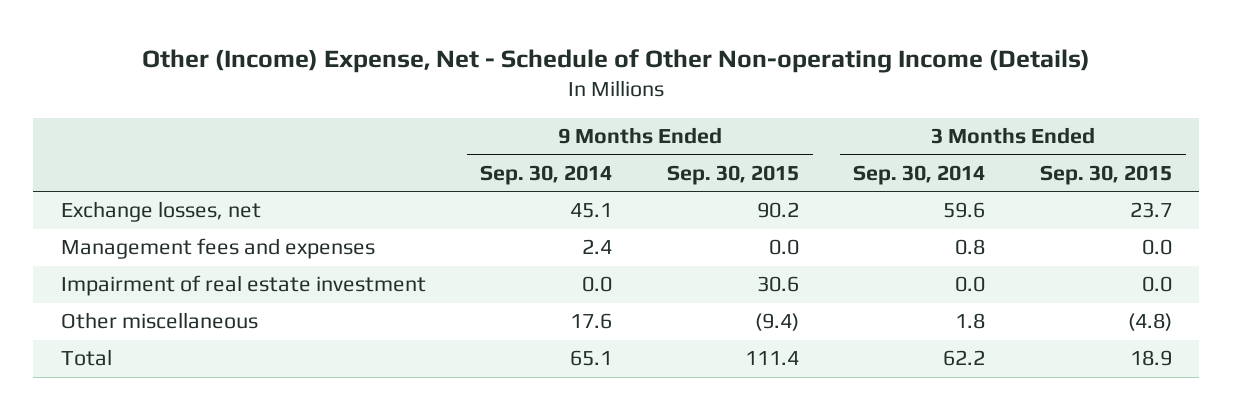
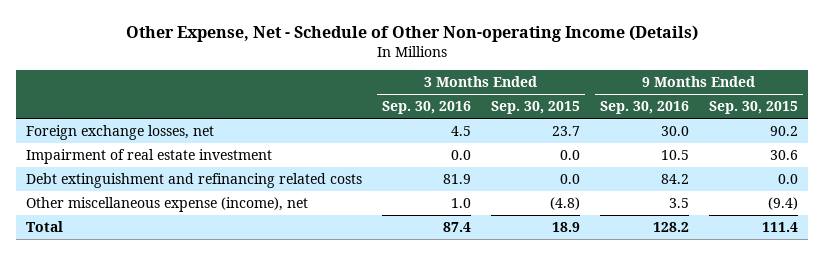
- Other (Income) Expense, Net - Schedule of Other Non-operating Income (Details)
+ Other Expense, Net - Schedule of Other Non-operating Income (Details)
- | 9 Months Ended Sep. 30, 2014 | 9 Months Ended Sep. 30, 2015 | 3 Months Ended Sep. 30, 2014 | 3 Months Ended Sep. 30, 2015
+ | 3 Months Ended Sep. 30, 2016 | 3 Months Ended Sep. 30, 2015 | 9 Months Ended Sep. 30, 2016 | 9 Months Ended Sep. 30, 2015
- Exchange losses, net | 45.1 | 90.2 | 59.6 | 23.7
- Management fees and expenses | 2.4 | 0.0 | 0.8 | 0.0
+ Foreign exchange losses, net | 4.5 | 23.7 | 30.0 | 90.2
- Other miscellaneous | 17.6 | (9.4) | 1.8 | (4.8)
+ Debt extinguishment and refinancing related costs | 81.9 | 0.0 | 84.2 | 0.0
+ Other miscellaneous expense (income), net | 1.0 | (4.8) | 3.5 | (9.4)

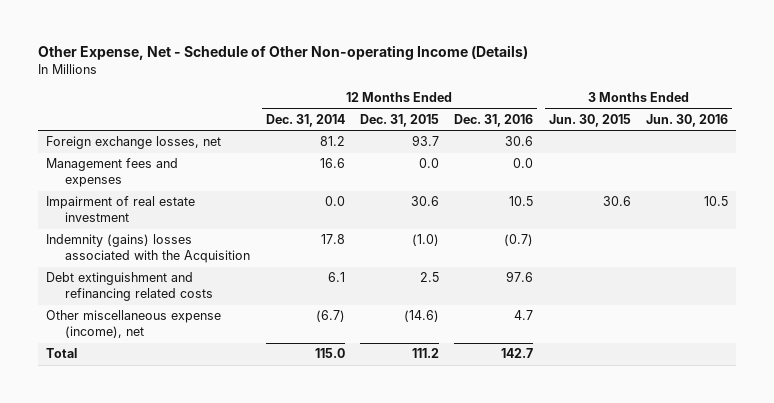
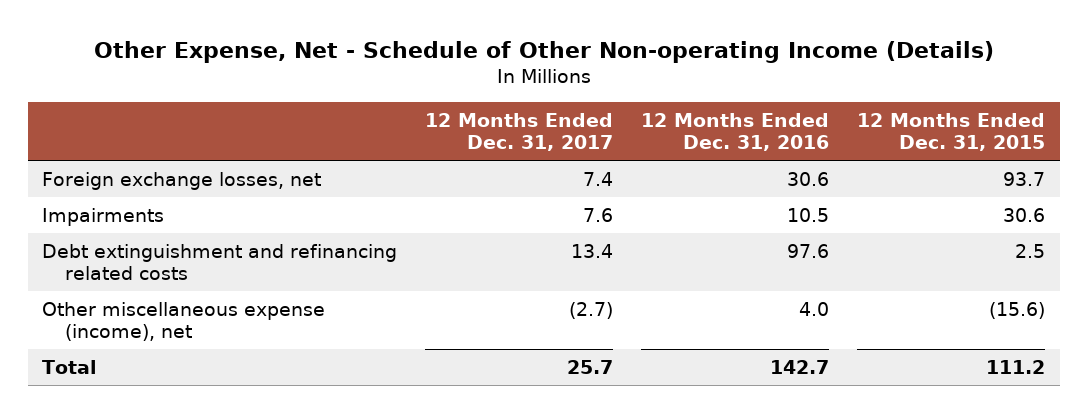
- | 12 Months Ended Dec. 31, 2014 | 12 Months Ended Dec. 31, 2015 | 12 Months Ended Dec. 31, 2016 | 3 Months Ended Jun. 30, 2015 | 3 Months Ended Jun. 30, 2016
+ | 12 Months Ended Dec. 31, 2017 | 12 Months Ended Dec. 31, 2016 | 12 Months Ended Dec. 31, 2015
- Management fees and expenses | 16.6 | 0.0 | 0.0 | |
- Impairment of real estate investment | 0.0 | 30.6 | 10.5 | 30.6 | 10.5
- Indemnity (gains) losses associated with the Acquisition | 17.8 | (1.0) | (0.7) | |
+ Impairments | 7.6 | 10.5 | 30.6
- Other miscellaneous expense (income), net | (6.7) | (14.6) | 4.7 | |
+ Other miscellaneous expense (income), net | (2.7) | 4.0 | (15.6)

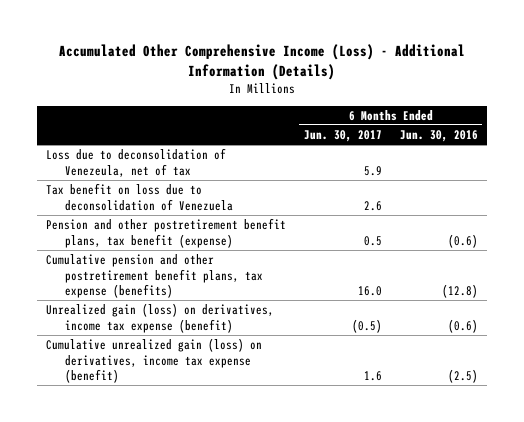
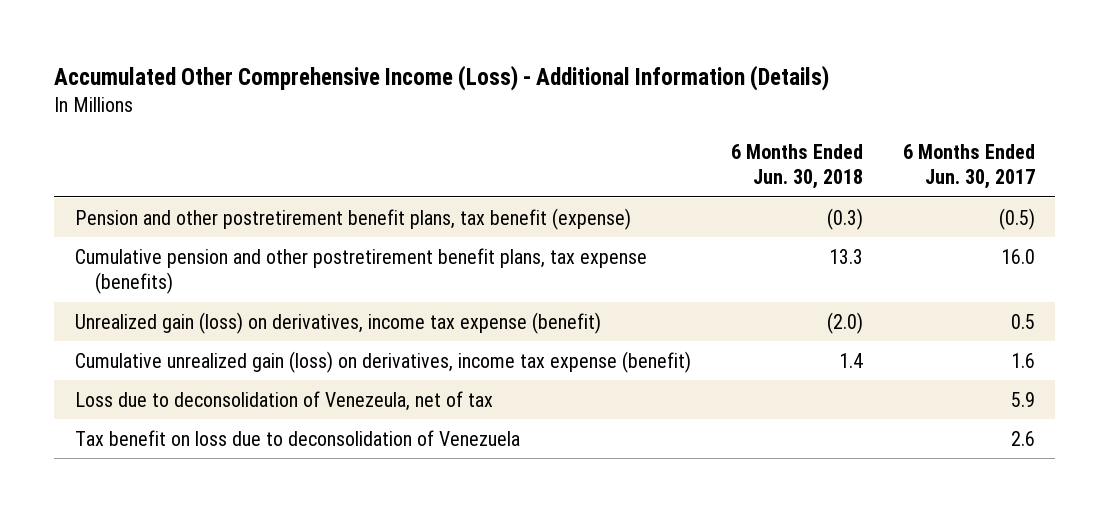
- | 6 Months Ended Jun. 30, 2017 | 6 Months Ended Jun. 30, 2016
+ | 6 Months Ended Jun. 30, 2018 | 6 Months Ended Jun. 30, 2017
- Pension and other postretirement benefit plans, tax benefit (expense) | 0.5 | (0.6)
+ Pension and other postretirement benefit plans, tax benefit (expense) | (0.3) | (0.5)
- Unrealized gain (loss) on derivatives, income tax expense (benefit) | (0.5) | (0.6)
+ Unrealized gain (loss) on derivatives, income tax expense (benefit) | (2.0) | 0.5
moved down: Loss due to deconsolidation of Venezeula, net of tax | | 5.9
moved down: Tax benefit on loss due to deconsolidation of Venezuela | | 2.6

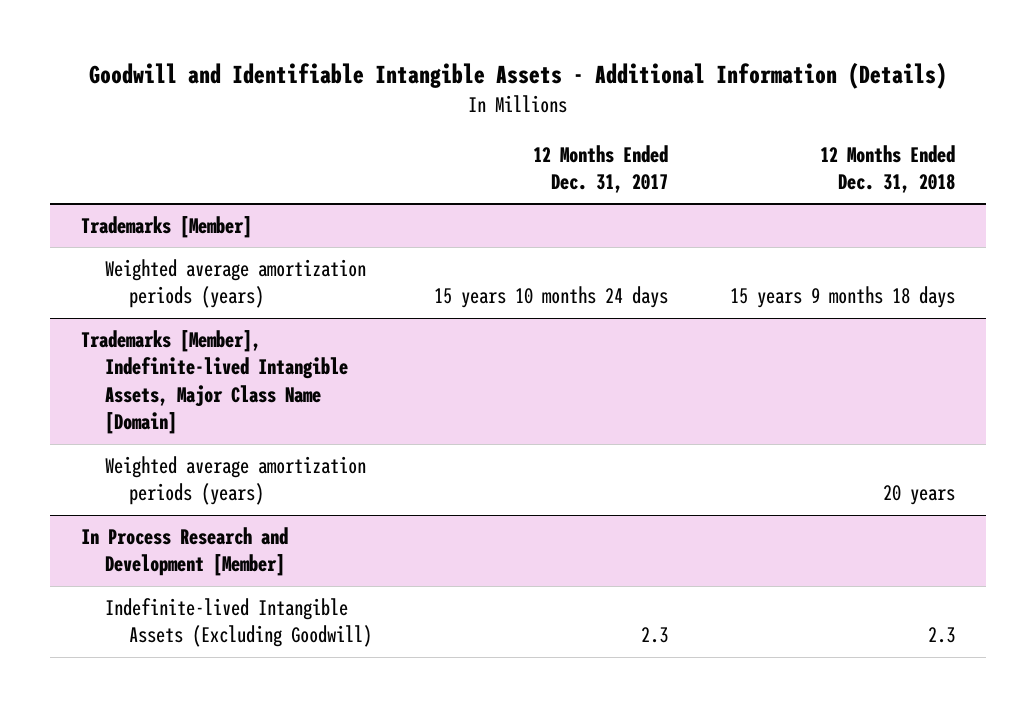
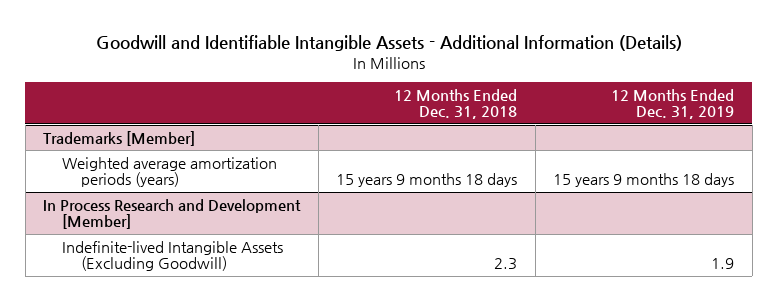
- | 12 Months Ended Dec. 31, 2017 | 12 Months Ended Dec. 31, 2018
+ | 12 Months Ended Dec. 31, 2018 | 12 Months Ended Dec. 31, 2019
- Trademarks [Member], Indefinite-lived Intangible Assets, Major Class Name [Domain]
- Weighted average amortization periods (years) | | 20 years

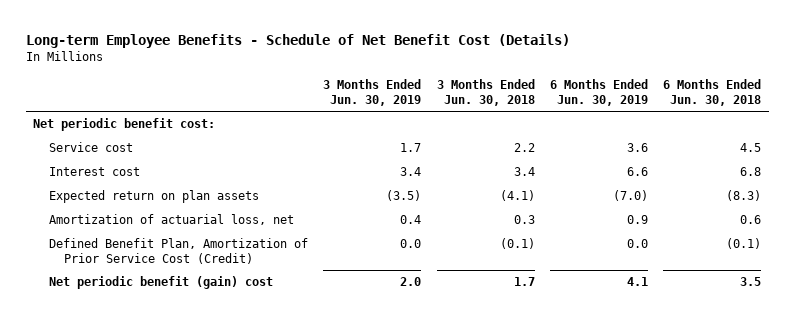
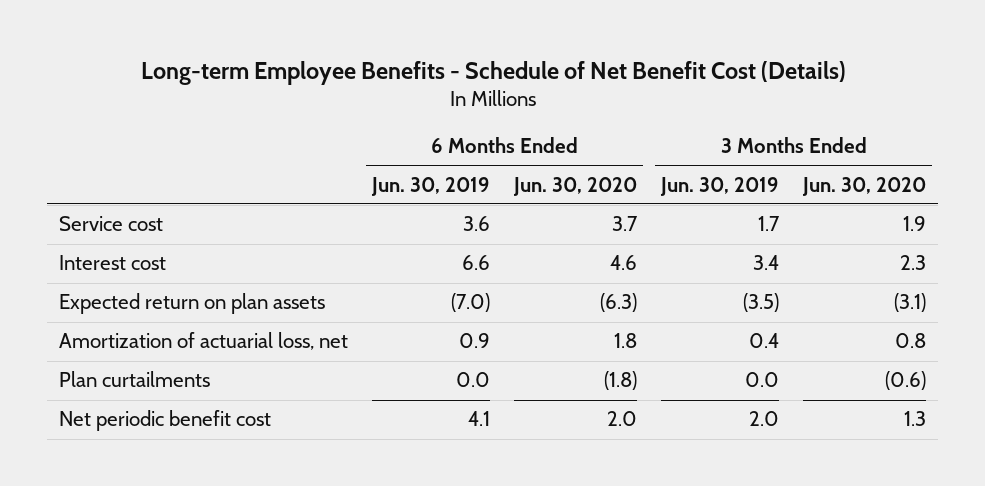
- | 3 Months Ended Jun. 30, 2019 | 3 Months Ended Jun. 30, 2018 | 6 Months Ended Jun. 30, 2019 | 6 Months Ended Jun. 30, 2018
+ | 6 Months Ended Jun. 30, 2019 | 6 Months Ended Jun. 30, 2020 | 3 Months Ended Jun. 30, 2019 | 3 Months Ended Jun. 30, 2020
- Net periodic benefit cost:
- Defined Benefit Plan, Amortization of Prior Service Cost (Credit) | 0.0 | (0.1) | 0.0 | (0.1)
- Net periodic benefit (gain) cost | 2.0 | 1.7 | 4.1 | 3.5
+ Plan curtailments | 0.0 | (1.8) | 0.0 | (0.6)
+ Net periodic benefit cost | 4.1 | 2.0 | 2.0 | 1.3

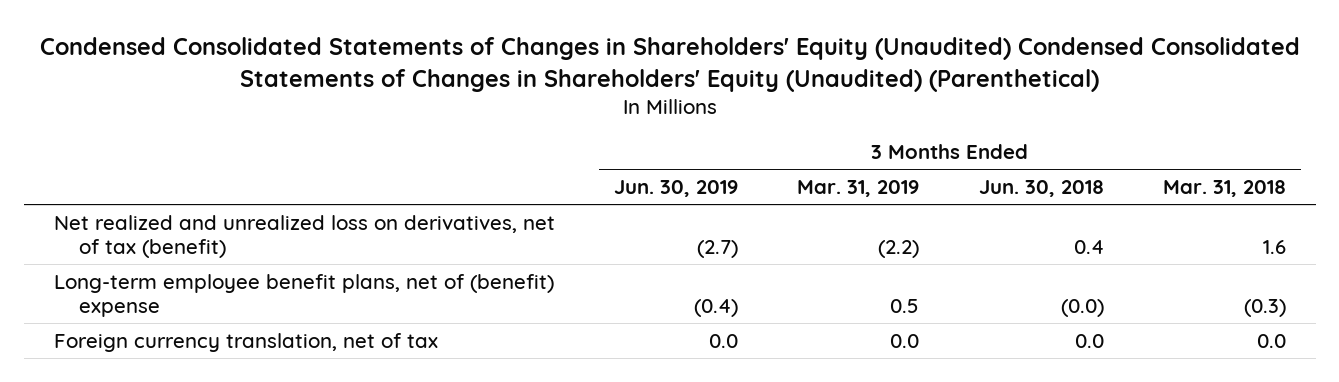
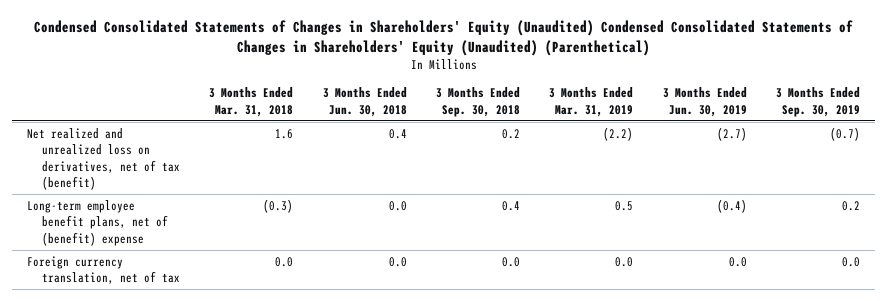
- | 3 Months Ended Jun. 30, 2019 | 3 Months Ended Mar. 31, 2019 | 3 Months Ended Jun. 30, 2018 | 3 Months Ended Mar. 31, 2018
+ | 3 Months Ended Mar. 31, 2018 | 3 Months Ended Jun. 30, 2018 | 3 Months Ended Sep. 30, 2018 | 3 Months Ended Mar. 31, 2019 | 3 Months Ended Jun. 30, 2019 | 3 Months Ended Sep. 30, 2019
- Long-term employee benefit plans, net of (benefit) expense | (0.4) | 0.5 | (0.0) | (0.3)
+ Long-term employee benefit plans, net of (benefit) expense | (0.3) | 0.0 | 0.4 | 0.5 | (0.4) | 0.2

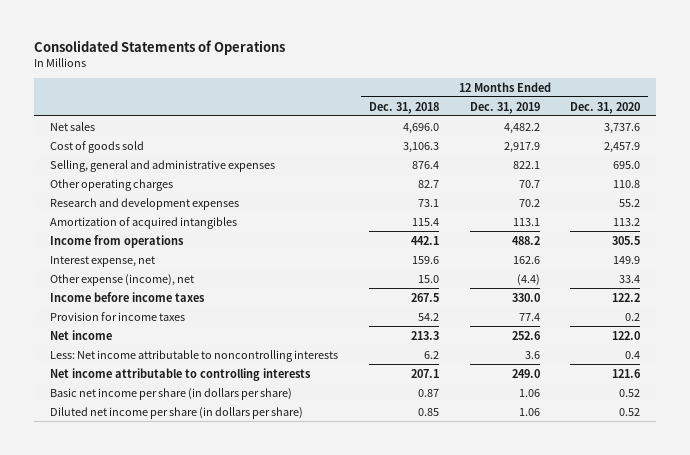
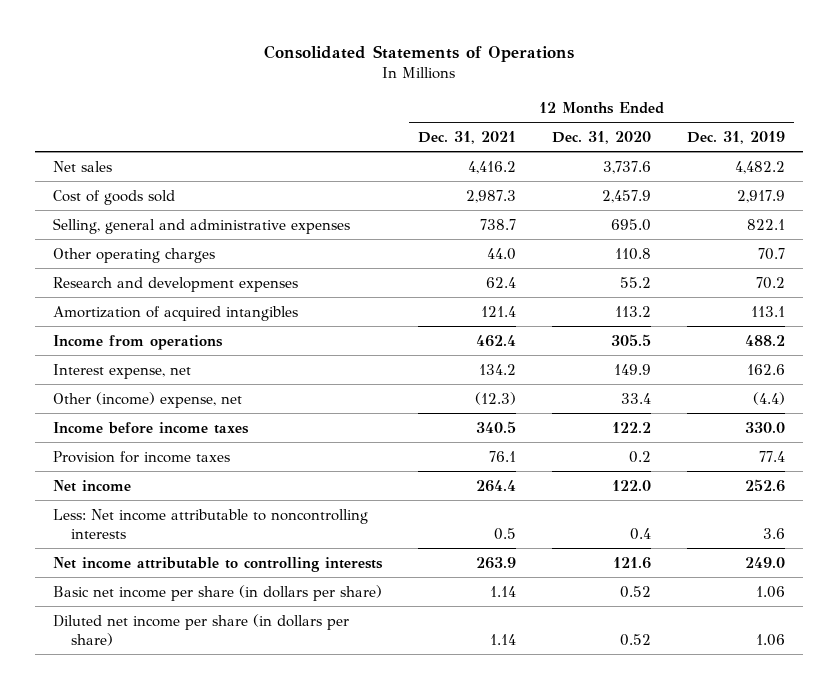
- | 12 Months Ended Dec. 31, 2018 | 12 Months Ended Dec. 31, 2019 | 12 Months Ended Dec. 31, 2020
+ | 12 Months Ended Dec. 31, 2021 | 12 Months Ended Dec. 31, 2020 | 12 Months Ended Dec. 31, 2019
- Other expense (income), net | 15.0 | (4.4) | 33.4
+ Other (income) expense, net | (12.3) | 33.4 | (4.4)

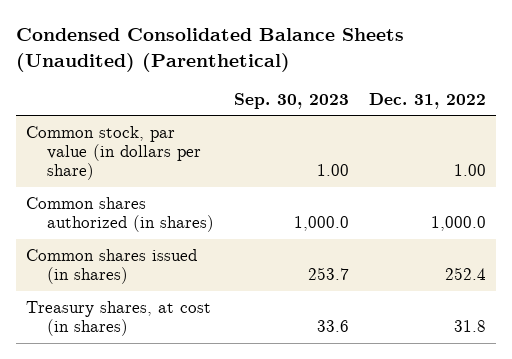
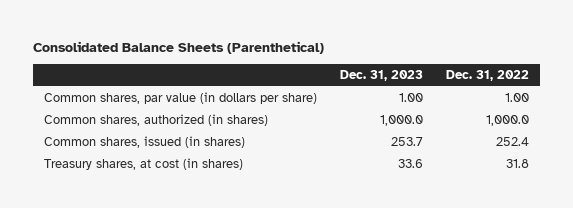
- Condensed Consolidated Balance Sheets (Unaudited) (Parenthetical)
+ Consolidated Balance Sheets (Parenthetical)
- | Sep. 30, 2023 | Dec. 31, 2022
+ | Dec. 31, 2023 | Dec. 31, 2022
- Common stock, par value (in dollars per share) | 1.00 | 1.00
- Common shares authorized (in shares) | 1,000.0 | 1,000.0
- Common shares issued (in shares) | 253.7 | 252.4
+ Common shares, par value (in dollars per share) | 1.00 | 1.00
+ Common shares, authorized (in shares) | 1,000.0 | 1,000.0
+ Common shares, issued (in shares) | 253.7 | 252.4

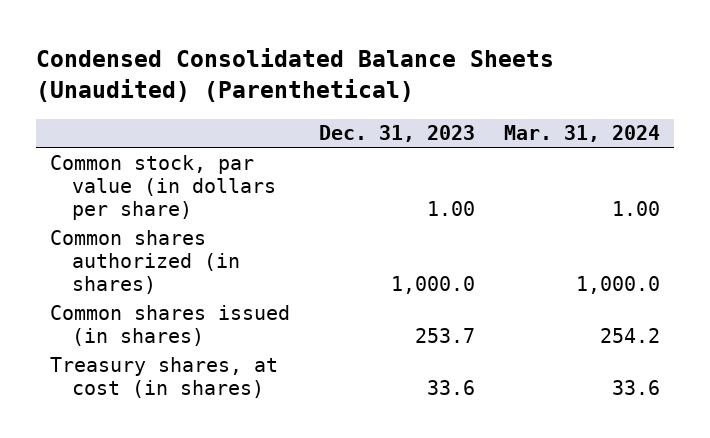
- Consolidated Balance Sheets (Parenthetical)
+ Condensed Consolidated Balance Sheets (Unaudited) (Parenthetical)
- | Dec. 31, 2023 | Dec. 31, 2022
+ | Dec. 31, 2023 | Mar. 31, 2024
- Common shares, par value (in dollars per share) | 1.00 | 1.00
- Common shares, authorized (in shares) | 1,000.0 | 1,000.0
- Common shares, issued (in shares) | 253.7 | 252.4
+ Common stock, par value (in dollars per share) | 1.00 | 1.00
+ Common shares authorized (in shares) | 1,000.0 | 1,000.0
+ Common shares issued (in shares) | 253.7 | 254.2

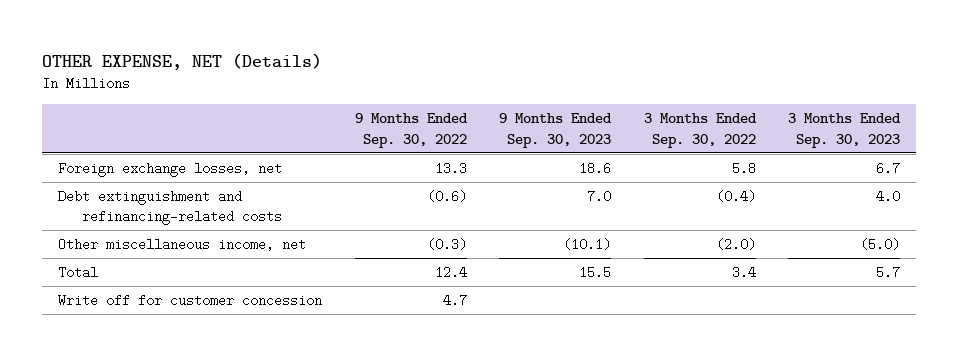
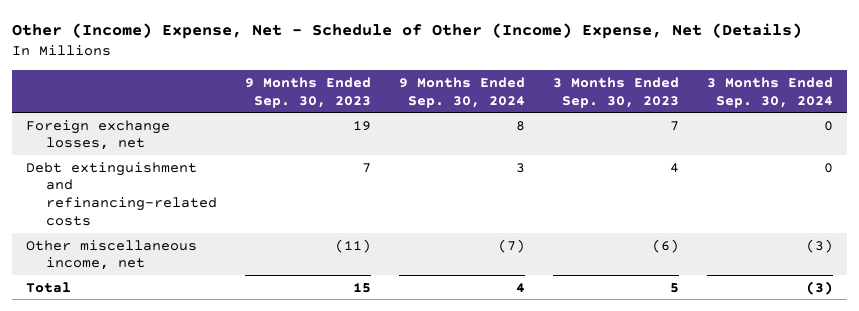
- OTHER EXPENSE, NET (Details)
+ Other (Income) Expense, Net - Schedule of Other (Income) Expense, Net (Details)
- | 9 Months Ended Sep. 30, 2022 | 9 Months Ended Sep. 30, 2023 | 3 Months Ended Sep. 30, 2022 | 3 Months Ended Sep. 30, 2023
+ | 9 Months Ended Sep. 30, 2023 | 9 Months Ended Sep. 30, 2024 | 3 Months Ended Sep. 30, 2023 | 3 Months Ended Sep. 30, 2024
- Foreign exchange losses, net | 13.3 | 18.6 | 5.8 | 6.7
- Debt extinguishment and refinancing-related costs | (0.6) | 7.0 | (0.4) | 4.0
- Other miscellaneous income, net | (0.3) | (10.1) | (2.0) | (5.0)
- Total | 12.4 | 15.5 | 3.4 | 5.7
- Write off for customer concession | 4.7 | | |
+ Foreign exchange losses, net | 19 | 8 | 7 | 0
+ Debt extinguishment and refinancing-related costs | 7 | 3 | 4 | 0
+ Other miscellaneous income, net | (11) | (7) | (6) | (3)
+ Total | 15 | 4 | 5 | (3)

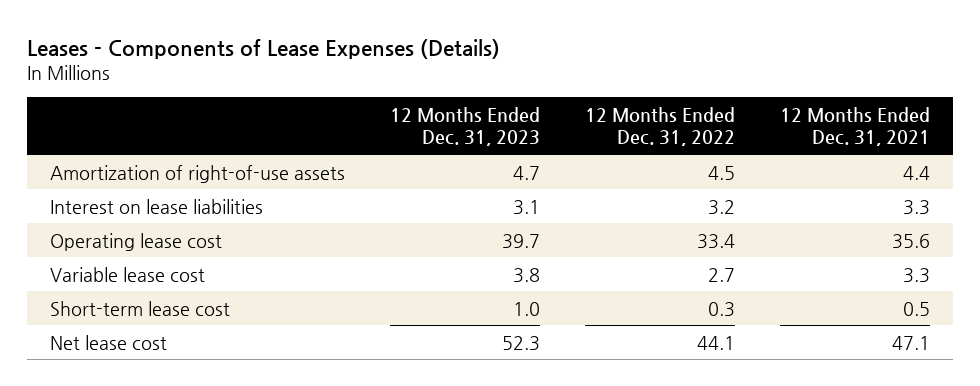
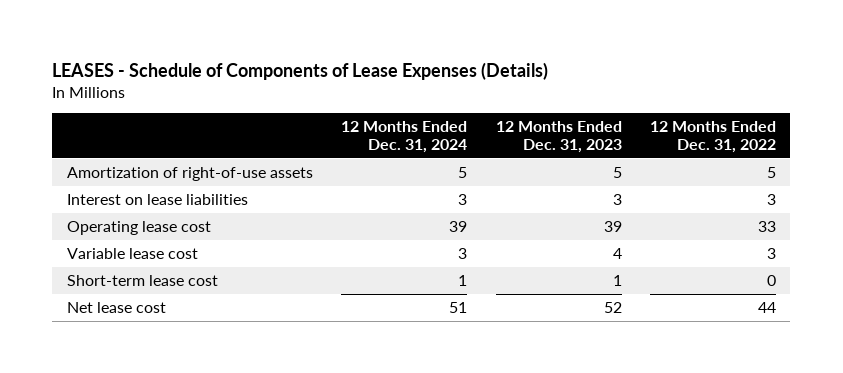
- Leases - Components of Lease Expenses (Details)
+ LEASES - Schedule of Components of Lease Expenses (Details)
- | 12 Months Ended Dec. 31, 2023 | 12 Months Ended Dec. 31, 2022 | 12 Months Ended Dec. 31, 2021
+ | 12 Months Ended Dec. 31, 2024 | 12 Months Ended Dec. 31, 2023 | 12 Months Ended Dec. 31, 2022
- Amortization of right-of-use assets | 4.7 | 4.5 | 4.4
- Interest on lease liabilities | 3.1 | 3.2 | 3.3
- Operating lease cost | 39.7 | 33.4 | 35.6
- Variable lease cost | 3.8 | 2.7 | 3.3
- Short-term lease cost | 1.0 | 0.3 | 0.5
- Net lease cost | 52.3 | 44.1 | 47.1
+ Amortization of right-of-use assets | 5 | 5 | 5
+ Interest on lease liabilities | 3 | 3 | 3
+ Operating lease cost | 39 | 39 | 33
+ Variable lease cost | 3 | 4 | 3
+ Short-term lease cost | 1 | 1 | 0
+ Net lease cost | 51 | 52 | 44

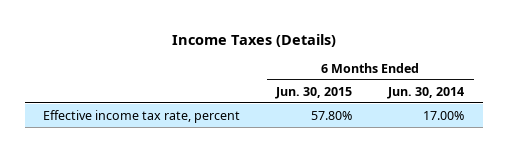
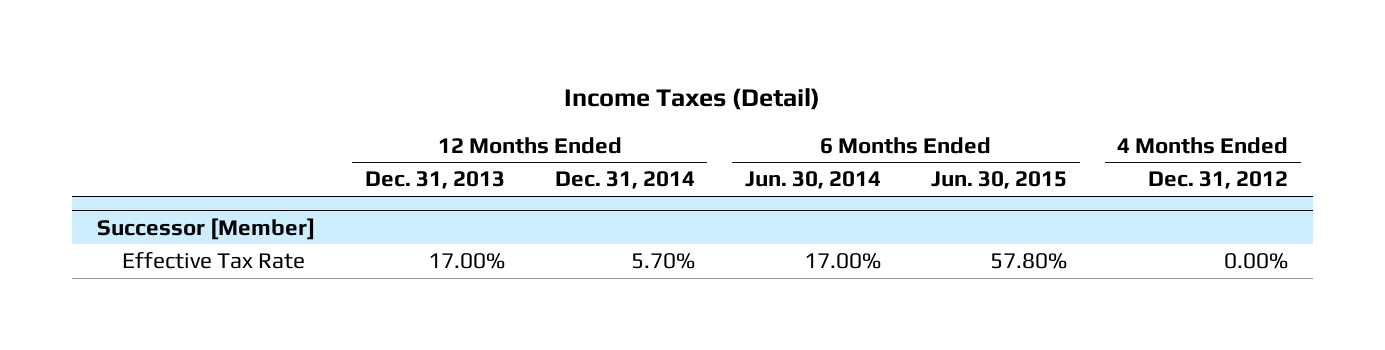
- Income Taxes (Details)
+ Income Taxes (Detail)
- | 6 Months Ended Jun. 30, 2015 | 6 Months Ended Jun. 30, 2014
+ | 12 Months Ended Dec. 31, 2013 | 12 Months Ended Dec. 31, 2014 | 6 Months Ended Jun. 30, 2014 | 6 Months Ended Jun. 30, 2015 | 4 Months Ended Dec. 31, 2012
- Effective income tax rate, percent | 57.80% | 17.00%
+ Successor [Member]
+ Effective Tax Rate | 17.00% | 5.70% | 17.00% | 57.80% | 0.00%

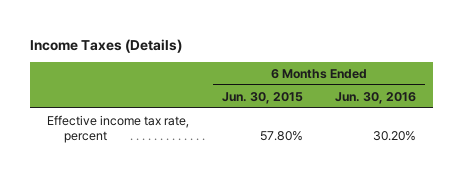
- Income Taxes (Detail)
+ Income Taxes (Details)
- | 12 Months Ended Dec. 31, 2013 | 12 Months Ended Dec. 31, 2014 | 6 Months Ended Jun. 30, 2014 | 6 Months Ended Jun. 30, 2015 | 4 Months Ended Dec. 31, 2012
+ | 6 Months Ended Jun. 30, 2015 | 6 Months Ended Jun. 30, 2016
- Successor [Member]
- Effective Tax Rate | 17.00% | 5.70% | 17.00% | 57.80% | 0.00%
+ Effective income tax rate, percent | 57.80% | 30.20%

